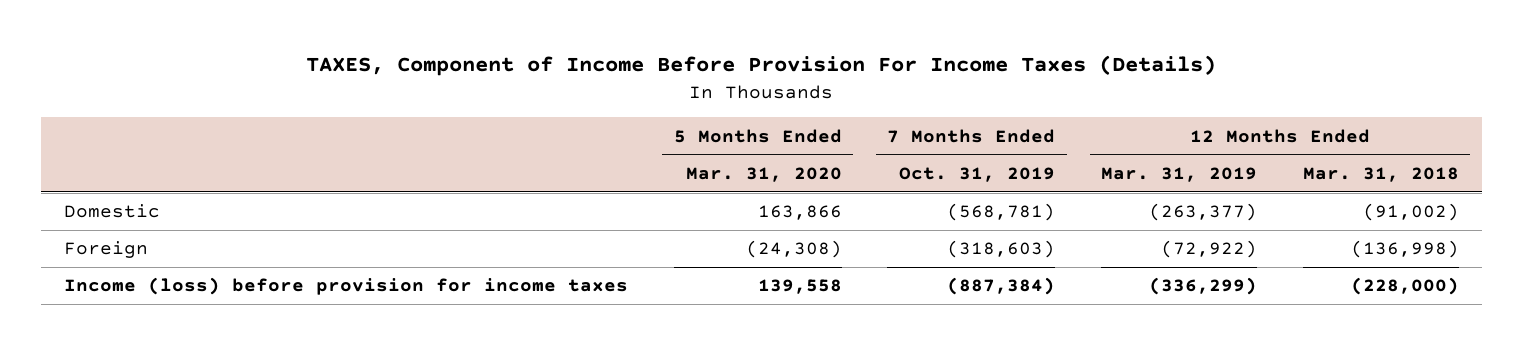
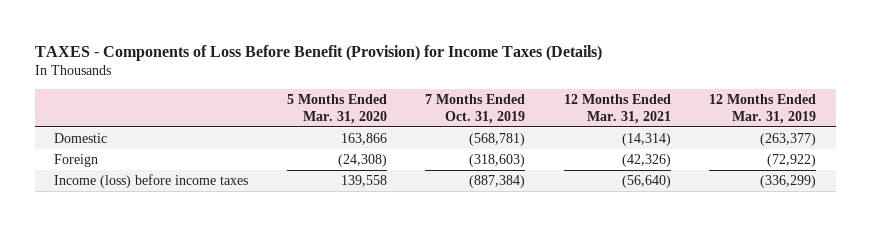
- TAXES, Component of Income Before Provision For Income Taxes (Details)
+ TAXES - Components of Loss Before Benefit (Provision) for Income Taxes (Details)
- | 5 Months Ended Mar. 31, 2020 | 7 Months Ended Oct. 31, 2019 | 12 Months Ended Mar. 31, 2019 | 12 Months Ended Mar. 31, 2018
+ | 5 Months Ended Mar. 31, 2020 | 7 Months Ended Oct. 31, 2019 | 12 Months Ended Mar. 31, 2021 | 12 Months Ended Mar. 31, 2019
- Income (loss) before provision for income taxes | 139,558 | (887,384) | (336,299) | (228,000)
+ Income (loss) before income taxes | 139,558 | (887,384) | (56,640) | (336,299)

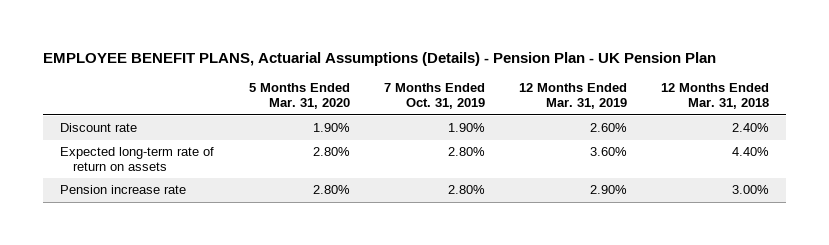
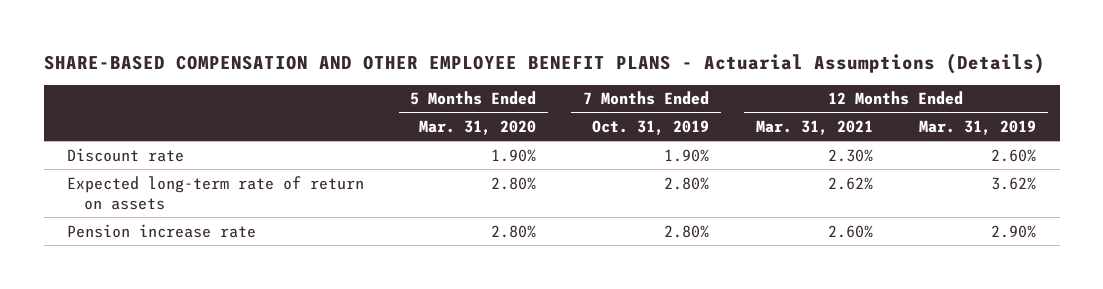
- EMPLOYEE BENEFIT PLANS, Actuarial Assumptions (Details) - Pension Plan - UK Pension Plan
+ SHARE-BASED COMPENSATION AND OTHER EMPLOYEE BENEFIT PLANS - Actuarial Assumptions (Details)
- | 5 Months Ended Mar. 31, 2020 | 7 Months Ended Oct. 31, 2019 | 12 Months Ended Mar. 31, 2019 | 12 Months Ended Mar. 31, 2018
+ | 5 Months Ended Mar. 31, 2020 | 7 Months Ended Oct. 31, 2019 | 12 Months Ended Mar. 31, 2021 | 12 Months Ended Mar. 31, 2019
- Expected long-term rate of return on assets | 2.80% | 2.80% | 3.60% | 4.40%
+ Expected long-term rate of return on assets | 2.80% | 2.80% | 2.62% | 3.62%

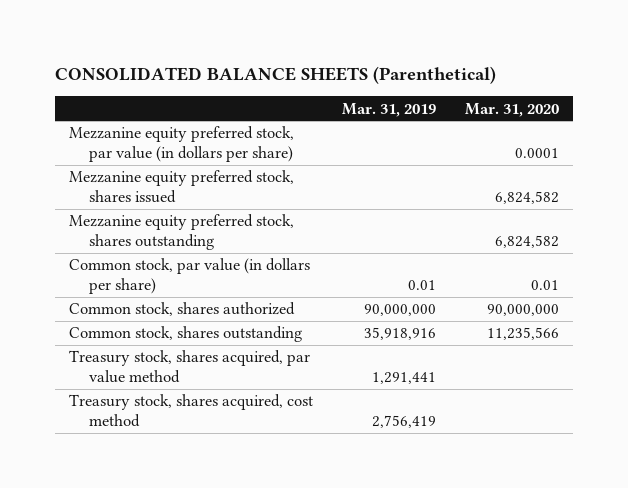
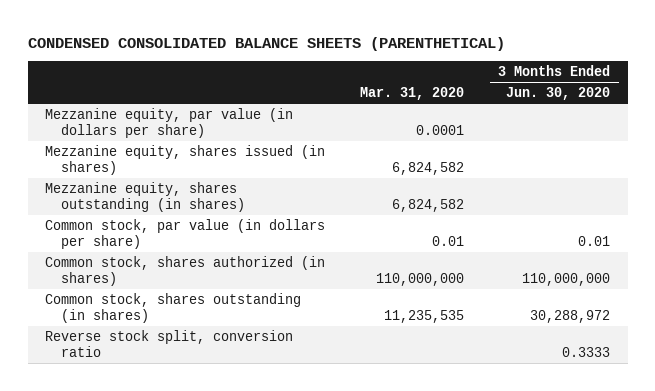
- CONSOLIDATED BALANCE SHEETS (Parenthetical)
+ CONDENSED CONSOLIDATED BALANCE SHEETS (PARENTHETICAL)
- | Mar. 31, 2019 | Mar. 31, 2020
+ | Mar. 31, 2020 | 3 Months Ended Jun. 30, 2020
- Mezzanine equity preferred stock, par value (in dollars per share) | | 0.0001
- Mezzanine equity preferred stock, shares issued | | 6,824,582
- Mezzanine equity preferred stock, shares outstanding | | 6,824,582
+ Mezzanine equity, par value (in dollars per share) | 0.0001 |
+ Mezzanine equity, shares issued (in shares) | 6,824,582 |
+ Mezzanine equity, shares outstanding (in shares) | 6,824,582 |
- Common stock, shares authorized | 90,000,000 | 90,000,000
- Common stock, shares outstanding | 35,918,916 | 11,235,566
- Treasury stock, shares acquired, par value method | 1,291,441 |
- Treasury stock, shares acquired, cost method | 2,756,419 |
+ Common stock, shares authorized (in shares) | 110,000,000 | 110,000,000
+ Common stock, shares outstanding (in shares) | 11,235,535 | 30,288,972
+ Reverse stock split, conversion ratio | | 0.3333

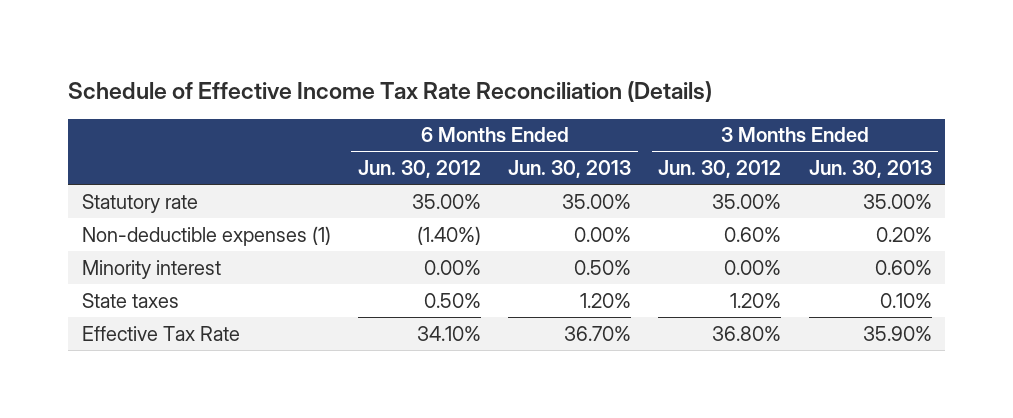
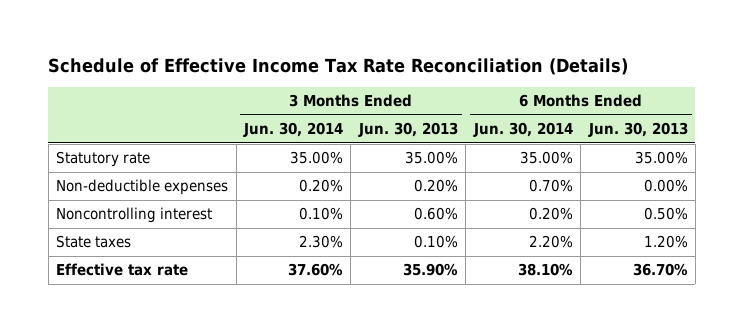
- | 6 Months Ended Jun. 30, 2012 | 6 Months Ended Jun. 30, 2013 | 3 Months Ended Jun. 30, 2012 | 3 Months Ended Jun. 30, 2013
+ | 3 Months Ended Jun. 30, 2014 | 3 Months Ended Jun. 30, 2013 | 6 Months Ended Jun. 30, 2014 | 6 Months Ended Jun. 30, 2013
- Non-deductible expenses (1) | (1.40%) | 0.00% | 0.60% | 0.20%
- Minority interest | 0.00% | 0.50% | 0.00% | 0.60%
+ Non-deductible expenses | 0.20% | 0.20% | 0.70% | 0.00%
+ Noncontrolling interest | 0.10% | 0.60% | 0.20% | 0.50%
- Effective Tax Rate | 34.10% | 36.70% | 36.80% | 35.90%
+ Effective tax rate | 37.60% | 35.90% | 38.10% | 36.70%

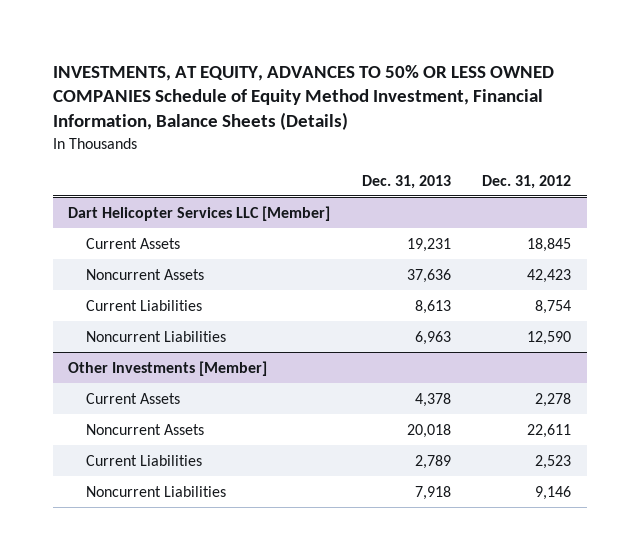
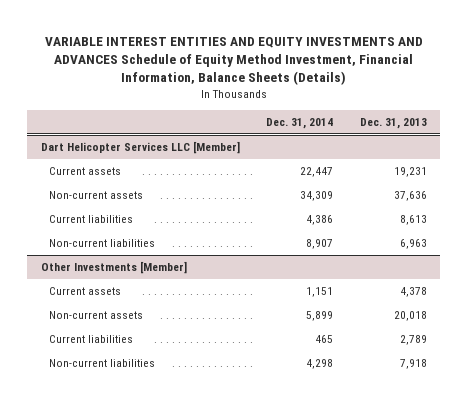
- INVESTMENTS, AT EQUITY, ADVANCES TO 50% OR LESS OWNED COMPANIES Schedule of Equity Method Investment, Financial Information, Balance Sheets (Details)
+ VARIABLE INTEREST ENTITIES AND EQUITY INVESTMENTS AND ADVANCES Schedule of Equity Method Investment, Financial Information, Balance Sheets (Details)
- | Dec. 31, 2013 | Dec. 31, 2012
+ | Dec. 31, 2014 | Dec. 31, 2013
@ Dart Helicopter Services LLC [Member]
- Current Assets | 19,231 | 18,845
- Noncurrent Assets | 37,636 | 42,423
- Current Liabilities | 8,613 | 8,754
- Noncurrent Liabilities | 6,963 | 12,590
+ Current assets | 22,447 | 19,231
+ Non-current assets | 34,309 | 37,636
+ Current liabilities | 4,386 | 8,613
+ Non-current liabilities | 8,907 | 6,963
@ Other Investments [Member]
- Current Assets | 4,378 | 2,278
- Noncurrent Assets | 20,018 | 22,611
- Current Liabilities | 2,789 | 2,523
- Noncurrent Liabilities | 7,918 | 9,146
+ Current assets | 1,151 | 4,378
+ Non-current assets | 5,899 | 20,018
+ Current liabilities | 465 | 2,789
+ Non-current liabilities | 4,298 | 7,918

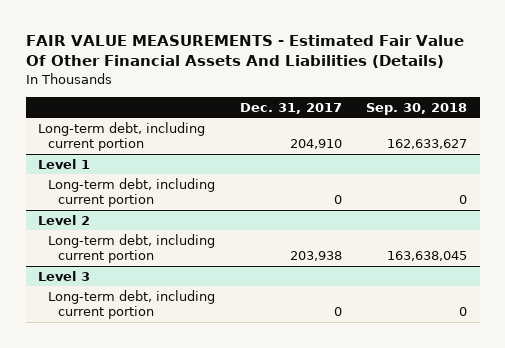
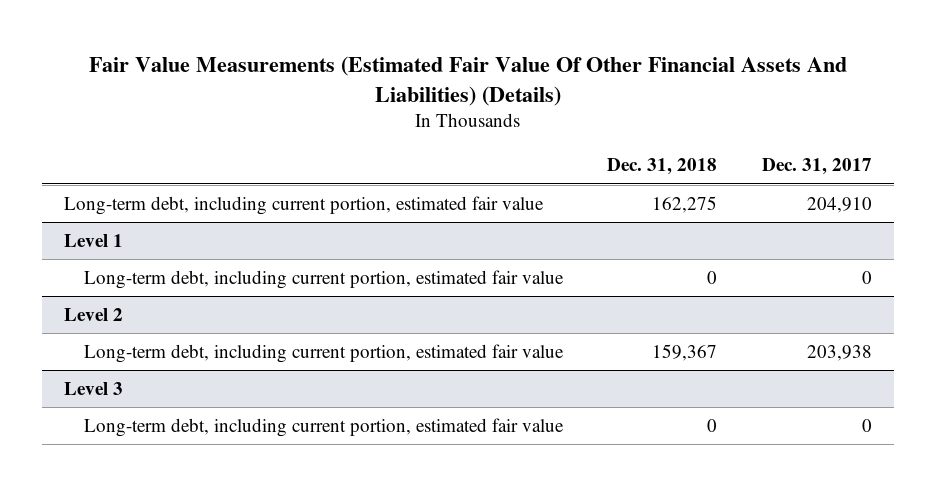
- FAIR VALUE MEASUREMENTS - Estimated Fair Value Of Other Financial Assets And Liabilities (Details)
+ Fair Value Measurements (Estimated Fair Value Of Other Financial Assets And Liabilities) (Details)
- | Dec. 31, 2017 | Sep. 30, 2018
+ | Dec. 31, 2018 | Dec. 31, 2017
- Long-term debt, including current portion | 204,910 | 162,633,627
+ Long-term debt, including current portion, estimated fair value | 162,275 | 204,910
@ Level 1
- Long-term debt, including current portion | 0 | 0
+ Long-term debt, including current portion, estimated fair value | 0 | 0
@ Level 2
- Long-term debt, including current portion | 203,938 | 163,638,045
+ Long-term debt, including current portion, estimated fair value | 159,367 | 203,938
@ Level 3
- Long-term debt, including current portion | 0 | 0
+ Long-term debt, including current portion, estimated fair value | 0 | 0

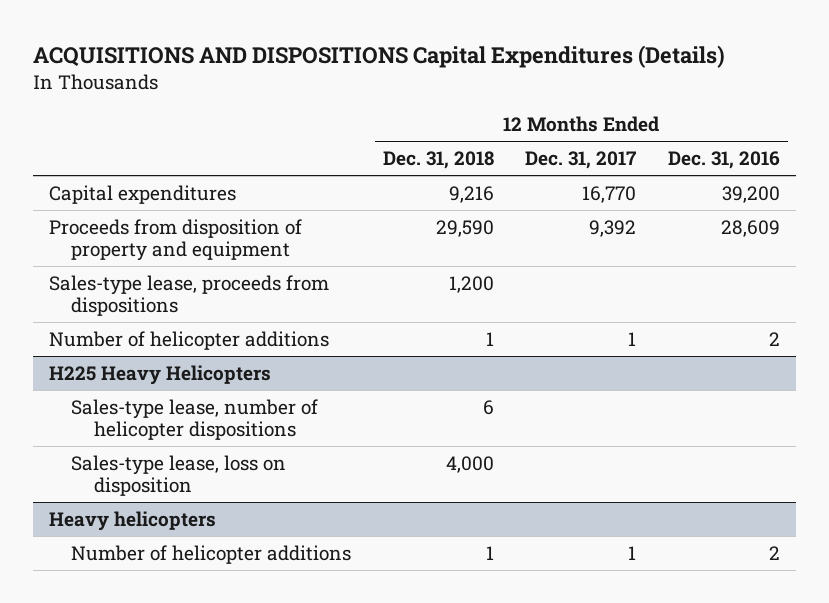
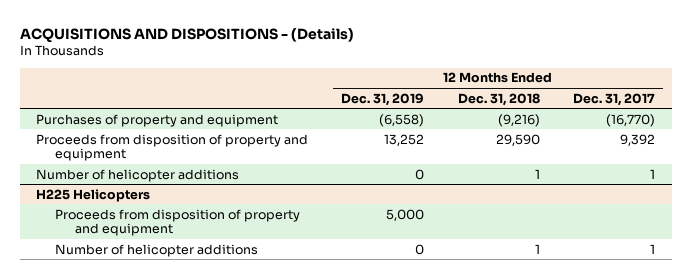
- ACQUISITIONS AND DISPOSITIONS Capital Expenditures (Details)
+ ACQUISITIONS AND DISPOSITIONS - (Details)
- | 12 Months Ended Dec. 31, 2018 | 12 Months Ended Dec. 31, 2017 | 12 Months Ended Dec. 31, 2016
+ | 12 Months Ended Dec. 31, 2019 | 12 Months Ended Dec. 31, 2018 | 12 Months Ended Dec. 31, 2017
- Capital expenditures | 9,216 | 16,770 | 39,200
+ Purchases of property and equipment | (6,558) | (9,216) | (16,770)
- Sales-type lease, proceeds from dispositions | 1,200 | |
- H225 Heavy Helicopters
- Sales-type lease, number of helicopter dispositions | 6 | |
- Sales-type lease, loss on disposition | 4,000 | |
- Heavy helicopters
+ H225 Helicopters
+ Proceeds from disposition of property and equipment | 5,000 | |

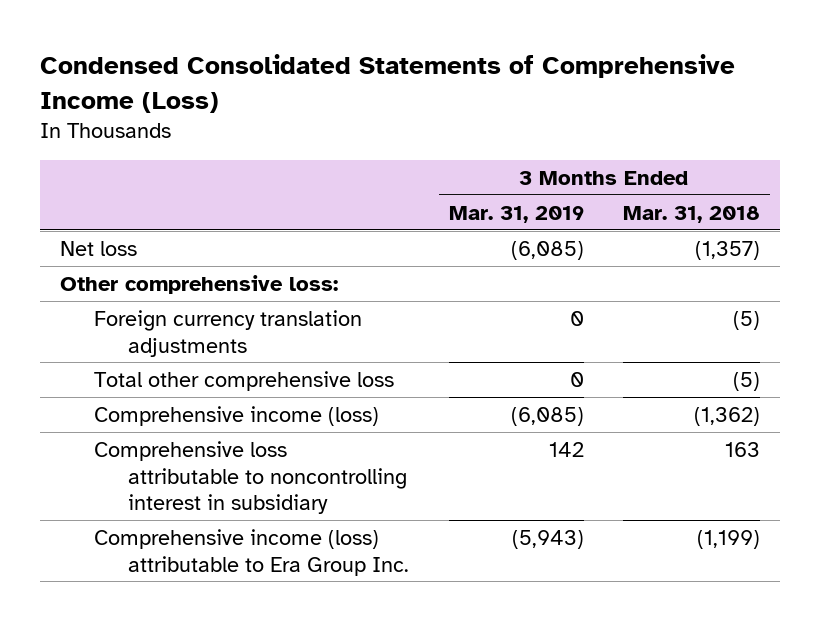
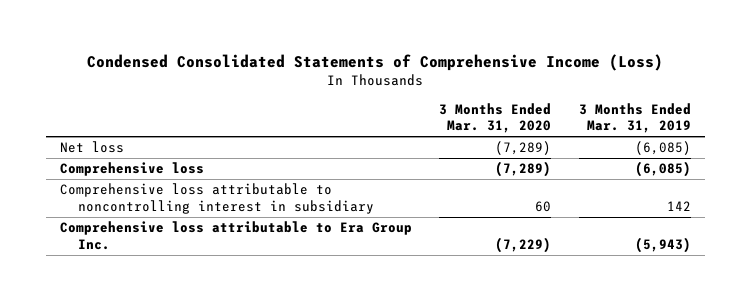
- | 3 Months Ended Mar. 31, 2019 | 3 Months Ended Mar. 31, 2018
+ | 3 Months Ended Mar. 31, 2020 | 3 Months Ended Mar. 31, 2019
- Other comprehensive loss:
- Foreign currency translation adjustments | 0 | (5)
- Total other comprehensive loss | 0 | (5)
- Comprehensive income (loss) | (6,085) | (1,362)
+ Comprehensive loss | (7,289) | (6,085)
- Comprehensive income (loss) attributable to Era Group Inc. | (5,943) | (1,199)
+ Comprehensive loss attributable to Era Group Inc. | (7,229) | (5,943)

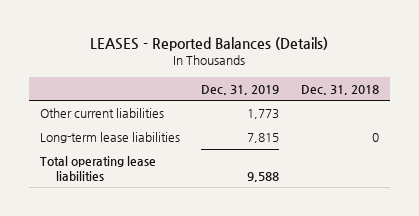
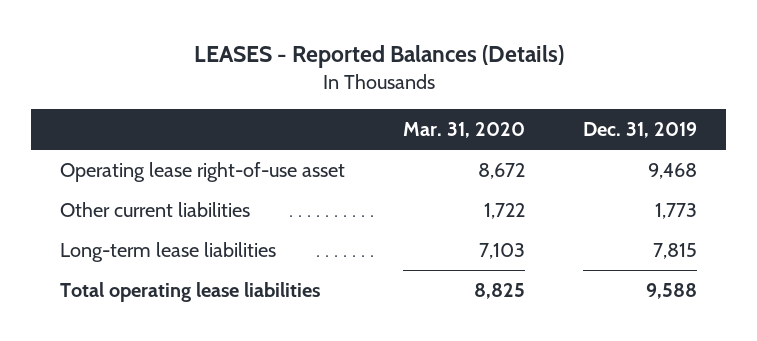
- | Dec. 31, 2019 | Dec. 31, 2018
+ | Mar. 31, 2020 | Dec. 31, 2019
+ Operating lease right-of-use asset | 8,672 | 9,468

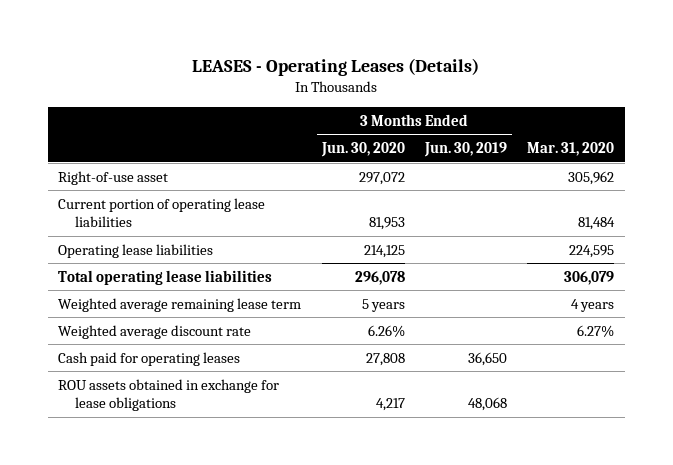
- LEASES - Reported Balances (Details)
+ LEASES - Operating Leases (Details)
- | Mar. 31, 2020 | Dec. 31, 2019
+ | 3 Months Ended Jun. 30, 2020 | 3 Months Ended Jun. 30, 2019 | Mar. 31, 2020
- Operating lease right-of-use asset | 8,672 | 9,468
- Other current liabilities | 1,722 | 1,773
- Long-term lease liabilities | 7,103 | 7,815
- Total operating lease liabilities | 8,825 | 9,588
+ Right-of-use asset | 297,072 | | 305,962
+ Current portion of operating lease liabilities | 81,953 | | 81,484
+ Operating lease liabilities | 214,125 | | 224,595
+ Total operating lease liabilities | 296,078 | | 306,079
+ Weighted average remaining lease term | 5 years | | 4 years
+ Weighted average discount rate | 6.26% | | 6.27%
+ Cash paid for operating leases | 27,808 | 36,650 |
+ ROU assets obtained in exchange for lease obligations | 4,217 | 48,068 |

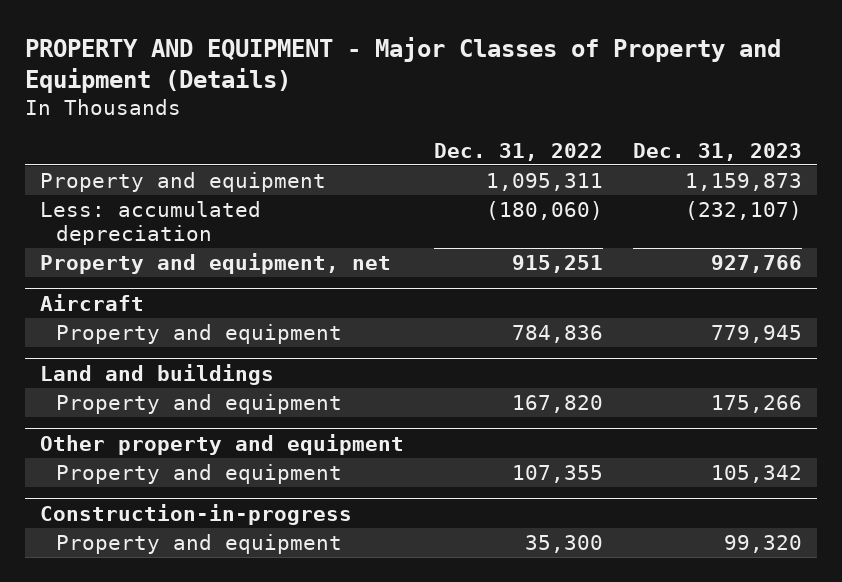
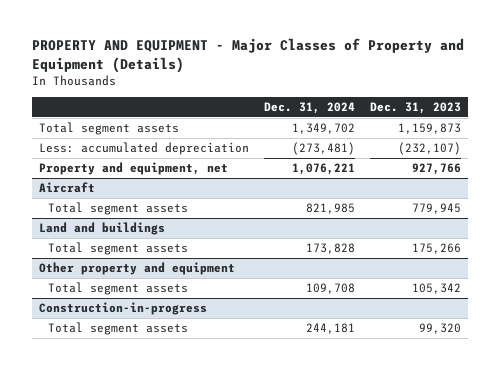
- | Dec. 31, 2022 | Dec. 31, 2023
+ | Dec. 31, 2024 | Dec. 31, 2023
- Property and equipment | 1,095,311 | 1,159,873
+ Total segment assets | 1,349,702 | 1,159,873
@ Aircraft
- Property and equipment | 784,836 | 779,945
+ Total segment assets | 821,985 | 779,945
@ Land and buildings
- Property and equipment | 167,820 | 175,266
+ Total segment assets | 173,828 | 175,266
@ Other property and equipment
- Property and equipment | 107,355 | 105,342
+ Total segment assets | 109,708 | 105,342
@ Construction-in-progress
- Property and equipment | 35,300 | 99,320
+ Total segment assets | 244,181 | 99,320

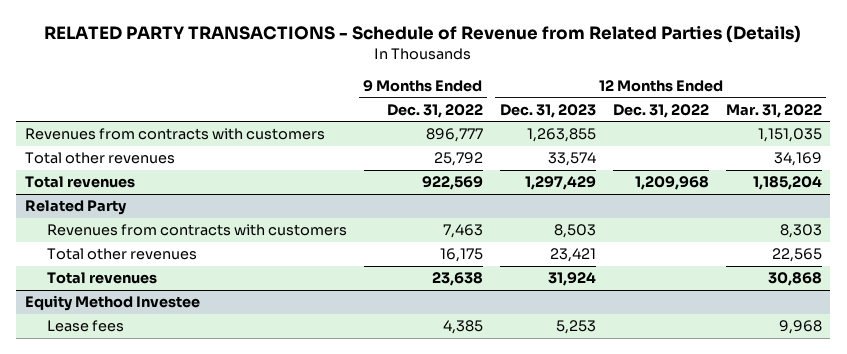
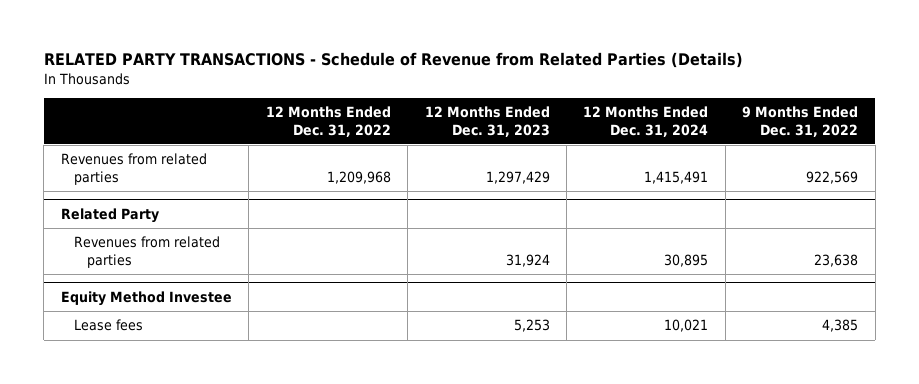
- | 9 Months Ended Dec. 31, 2022 | 12 Months Ended Dec. 31, 2023 | 12 Months Ended Dec. 31, 2022 | 12 Months Ended Mar. 31, 2022
+ | 12 Months Ended Dec. 31, 2022 | 12 Months Ended Dec. 31, 2023 | 12 Months Ended Dec. 31, 2024 | 9 Months Ended Dec. 31, 2022
- Revenues from contracts with customers | 896,777 | 1,263,855 | | 1,151,035
- Total other revenues | 25,792 | 33,574 | | 34,169
- Total revenues | 922,569 | 1,297,429 | 1,209,968 | 1,185,204
+ Revenues from related parties | 1,209,968 | 1,297,429 | 1,415,491 | 922,569
@ Related Party
- Revenues from contracts with customers | 7,463 | 8,503 | | 8,303
- Total other revenues | 16,175 | 23,421 | | 22,565
- Total revenues | 23,638 | 31,924 | | 30,868
+ Revenues from related parties | | 31,924 | 30,895 | 23,638

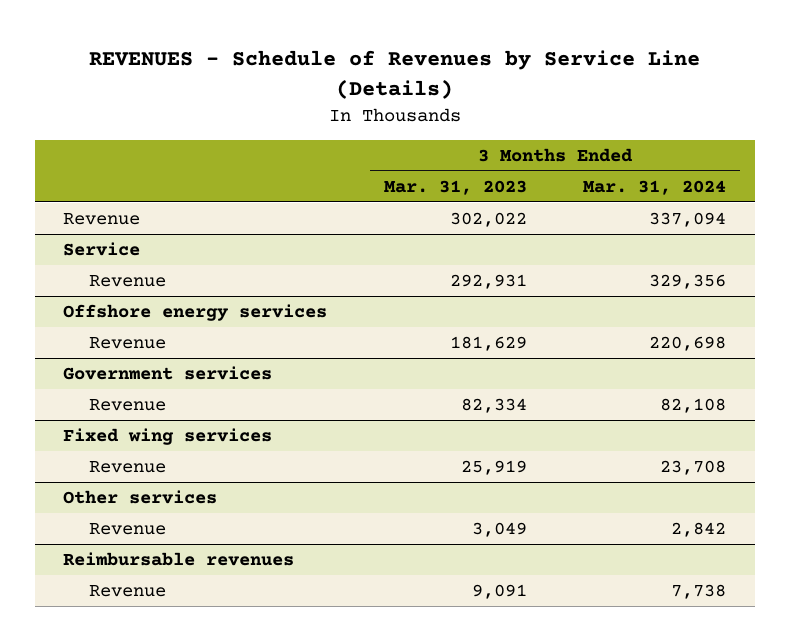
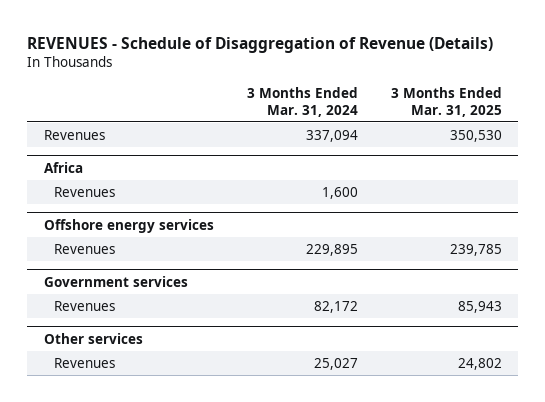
- REVENUES - Schedule of Revenues by Service Line (Details)
+ REVENUES - Schedule of Disaggregation of Revenue (Details)
- | 3 Months Ended Mar. 31, 2023 | 3 Months Ended Mar. 31, 2024
+ | 3 Months Ended Mar. 31, 2024 | 3 Months Ended Mar. 31, 2025
- Revenue | 302,022 | 337,094
- Service
- Revenue | 292,931 | 329,356
+ Revenues | 337,094 | 350,530
+ Africa
+ Revenues | 1,600 |
@ Offshore energy services
- Revenue | 181,629 | 220,698
+ Revenues | 229,895 | 239,785
@ Government services
- Revenue | 82,334 | 82,108
- Fixed wing services
- Revenue | 25,919 | 23,708
@ Government services
+ Revenues | 82,172 | 85,943
@ Other services
- Revenue | 3,049 | 2,842
- Reimbursable revenues
- Revenue | 9,091 | 7,738
@ Other services
+ Revenues | 25,027 | 24,802

